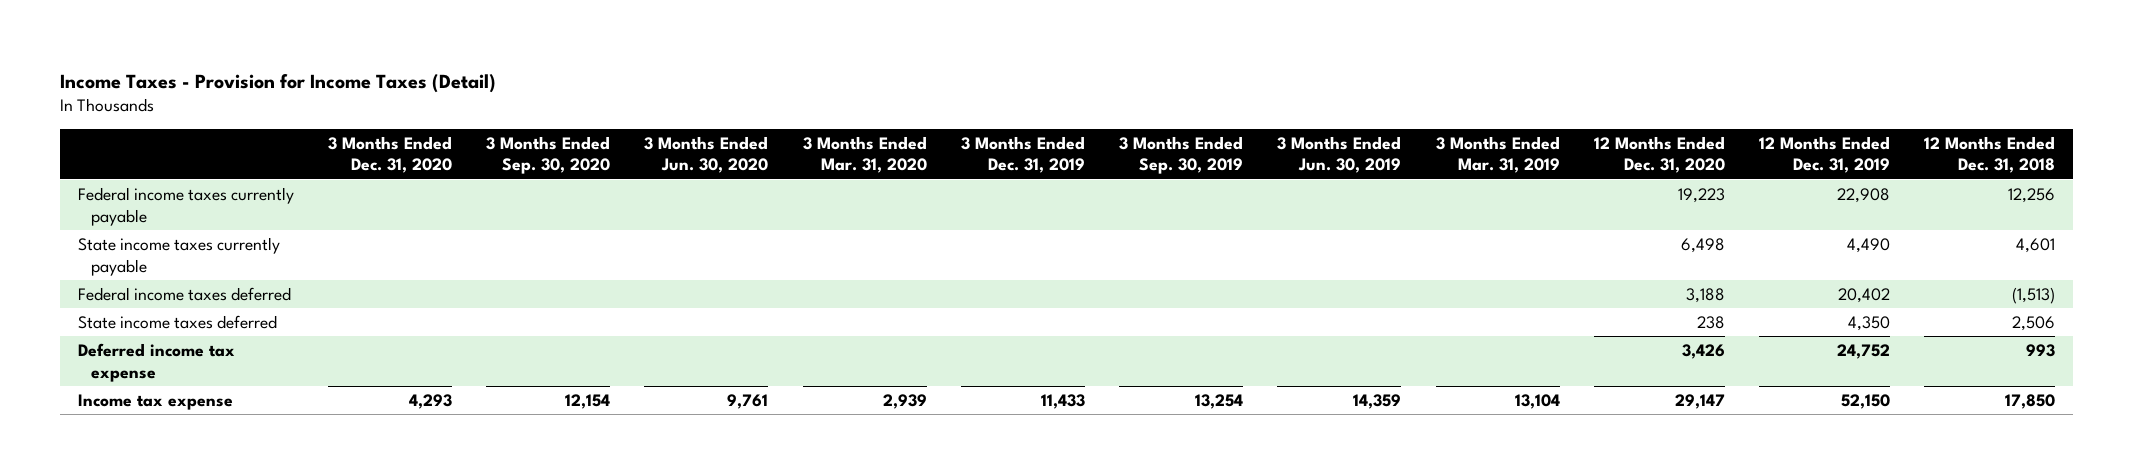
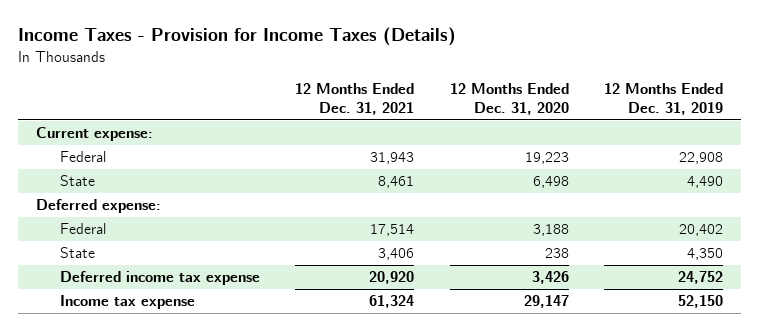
- Income Taxes - Provision for Income Taxes (Detail)
+ Income Taxes - Provision for Income Taxes (Details)
- | 3 Months Ended Dec. 31, 2020 | 3 Months Ended Sep. 30, 2020 | 3 Months Ended Jun. 30, 2020 | 3 Months Ended Mar. 31, 2020 | 3 Months Ended Dec. 31, 2019 | 3 Months Ended Sep. 30, 2019 | 3 Months Ended Jun. 30, 2019 | 3 Months Ended Mar. 31, 2019 | 12 Months Ended Dec. 31, 2020 | 12 Months Ended Dec. 31, 2019 | 12 Months Ended Dec. 31, 2018
+ | 12 Months Ended Dec. 31, 2021 | 12 Months Ended Dec. 31, 2020 | 12 Months Ended Dec. 31, 2019
- Federal income taxes currently payable | | | | | | | | | 19,223 | 22,908 | 12,256
- State income taxes currently payable | | | | | | | | | 6,498 | 4,490 | 4,601
- Federal income taxes deferred | | | | | | | | | 3,188 | 20,402 | (1,513)
- State income taxes deferred | | | | | | | | | 238 | 4,350 | 2,506
+ Current expense:
+ Federal | 31,943 | 19,223 | 22,908
+ State | 8,461 | 6,498 | 4,490
+ Deferred expense:
+ Federal | 17,514 | 3,188 | 20,402
+ State | 3,406 | 238 | 4,350

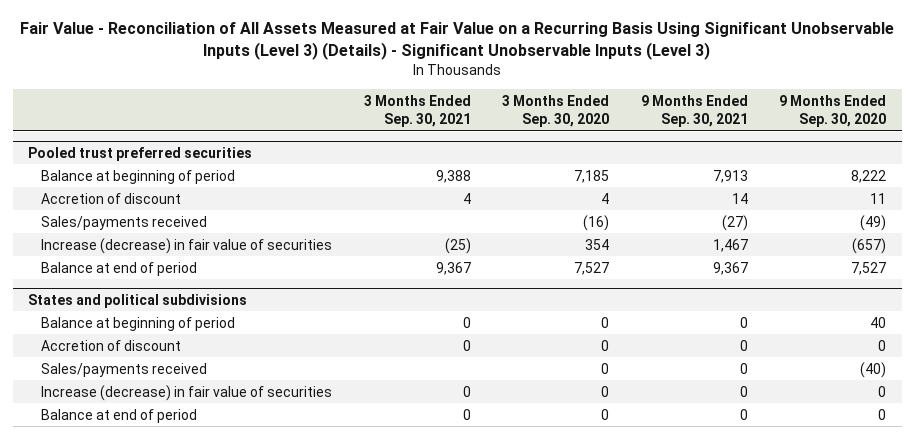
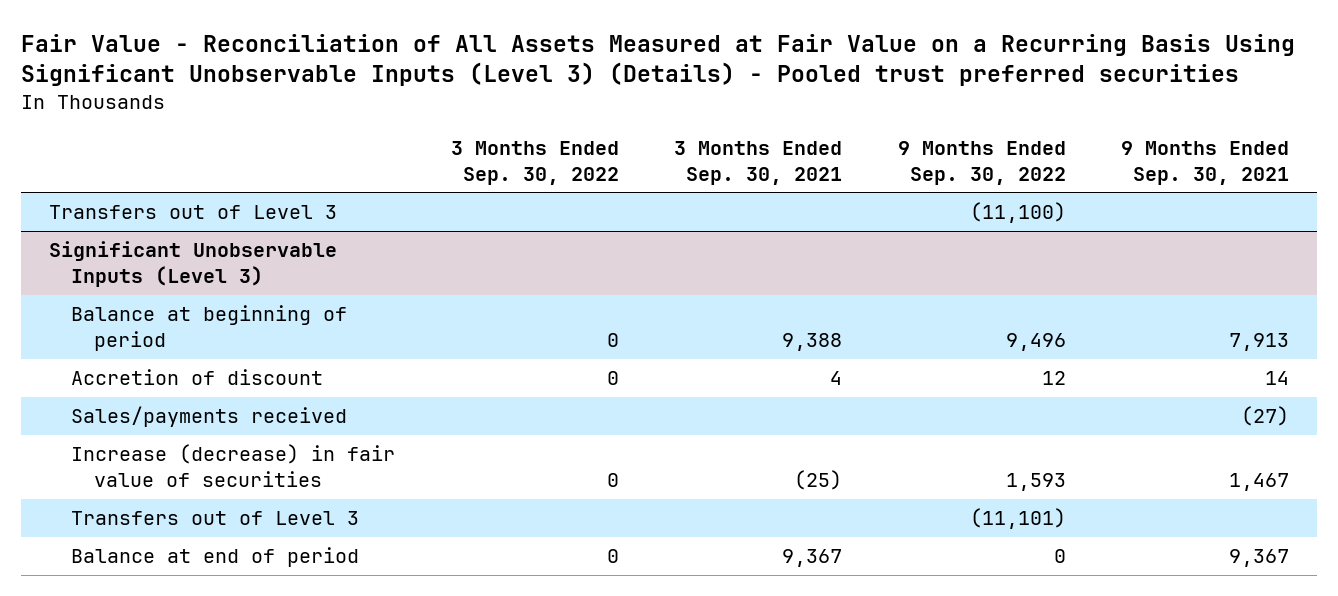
- Fair Value - Reconciliation of All Assets Measured at Fair Value on a Recurring Basis Using Significant Unobservable Inputs (Level 3) (Details) - Significant Unobservable Inputs (Level 3)
+ Fair Value - Reconciliation of All Assets Measured at Fair Value on a Recurring Basis Using Significant Unobservable Inputs (Level 3) (Details) - Pooled trust preferred securities
- | 3 Months Ended Sep. 30, 2021 | 3 Months Ended Sep. 30, 2020 | 9 Months Ended Sep. 30, 2021 | 9 Months Ended Sep. 30, 2020
+ | 3 Months Ended Sep. 30, 2022 | 3 Months Ended Sep. 30, 2021 | 9 Months Ended Sep. 30, 2022 | 9 Months Ended Sep. 30, 2021
- Pooled trust preferred securities
+ Transfers out of Level 3 | | | (11,100) |
+ Significant Unobservable Inputs (Level 3)
+ Transfers out of Level 3 | | | (11,101) |
- States and political subdivisions
- Balance at beginning of period | 0 | 0 | 0 | 40
- Accretion of discount | 0 | 0 | 0 | 0
- Sales/payments received | | 0 | 0 | (40)
- Increase (decrease) in fair value of securities | 0 | 0 | 0 | 0
- Balance at end of period | 0 | 0 | 0 | 0

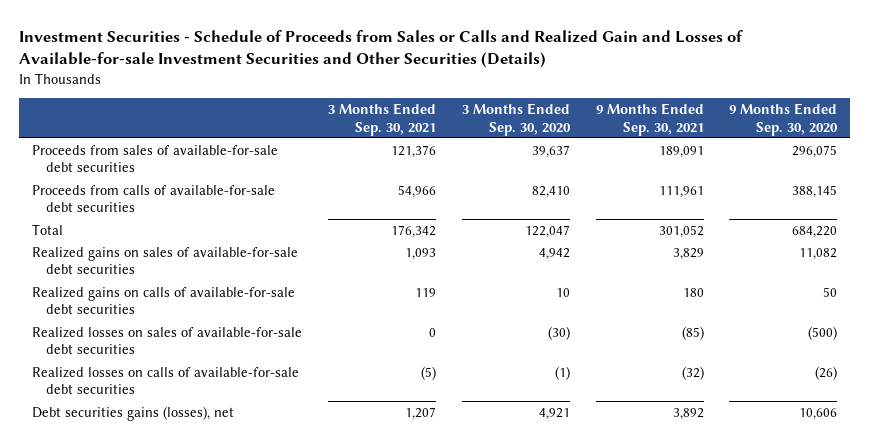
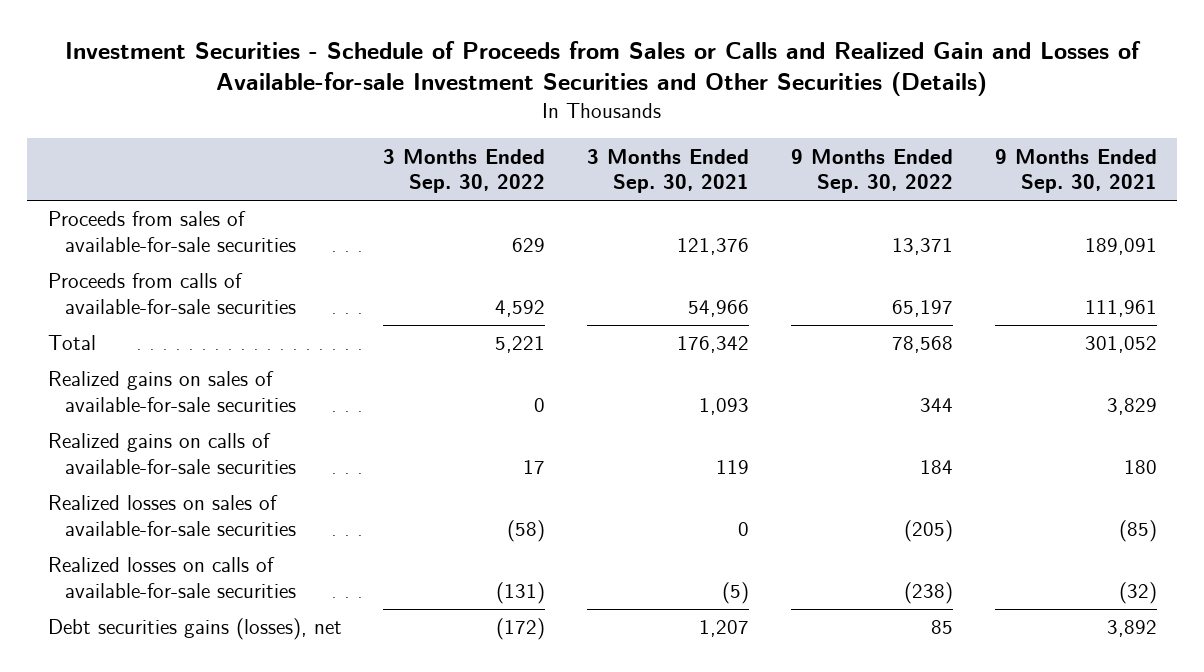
- | 3 Months Ended Sep. 30, 2021 | 3 Months Ended Sep. 30, 2020 | 9 Months Ended Sep. 30, 2021 | 9 Months Ended Sep. 30, 2020
+ | 3 Months Ended Sep. 30, 2022 | 3 Months Ended Sep. 30, 2021 | 9 Months Ended Sep. 30, 2022 | 9 Months Ended Sep. 30, 2021
- Proceeds from sales of available-for-sale debt securities | 121,376 | 39,637 | 189,091 | 296,075
- Proceeds from calls of available-for-sale debt securities | 54,966 | 82,410 | 111,961 | 388,145
+ Proceeds from sales of available-for-sale securities | 629 | 121,376 | 13,371 | 189,091
+ Proceeds from calls of available-for-sale securities | 4,592 | 54,966 | 65,197 | 111,961
- Realized gains on sales of available-for-sale debt securities | 1,093 | 4,942 | 3,829 | 11,082
- Realized gains on calls of available-for-sale debt securities | 119 | 10 | 180 | 50
- Realized losses on sales of available-for-sale debt securities | 0 | (30) | (85) | (500)
- Realized losses on calls of available-for-sale debt securities | (5) | (1) | (32) | (26)
+ Realized gains on sales of available-for-sale securities | 0 | 1,093 | 344 | 3,829
+ Realized gains on calls of available-for-sale securities | 17 | 119 | 184 | 180
+ Realized losses on sales of available-for-sale securities | (58) | 0 | (205) | (85)
+ Realized losses on calls of available-for-sale securities | (131) | (5) | (238) | (32)

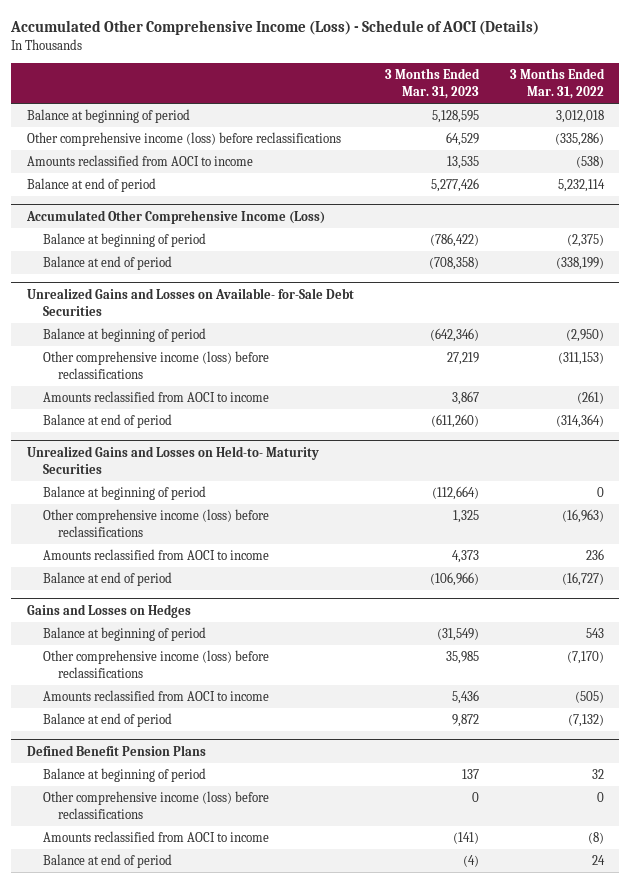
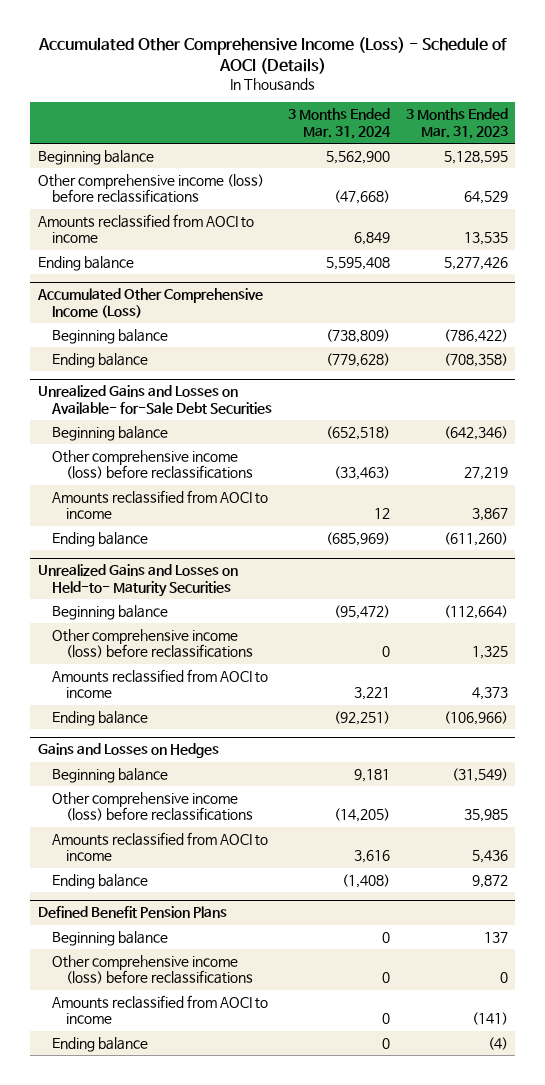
- | 3 Months Ended Mar. 31, 2023 | 3 Months Ended Mar. 31, 2022
+ | 3 Months Ended Mar. 31, 2024 | 3 Months Ended Mar. 31, 2023
- Balance at beginning of period | 5,128,595 | 3,012,018
+ Beginning balance | 5,562,900 | 5,128,595
- Balance at end of period | 5,277,426 | 5,232,114
+ Ending balance | 5,595,408 | 5,277,426
@ Accumulated Other Comprehensive Income (Loss)
- Balance at beginning of period | (786,422) | (2,375)
- Balance at end of period | (708,358) | (338,199)
+ Beginning balance | (738,809) | (786,422)
+ Ending balance | (779,628) | (708,358)
@ Unrealized Gains and Losses on Available- for-Sale Debt Securities
- Balance at beginning of period | (642,346) | (2,950)
+ Beginning balance | (652,518) | (642,346)
- Balance at end of period | (611,260) | (314,364)
+ Ending balance | (685,969) | (611,260)
@ Unrealized Gains and Losses on Held-to- Maturity Securities
- Balance at beginning of period | (112,664) | 0
+ Beginning balance | (95,472) | (112,664)
- Balance at end of period | (106,966) | (16,727)
+ Ending balance | (92,251) | (106,966)
@ Gains and Losses on Hedges
- Balance at beginning of period | (31,549) | 543
+ Beginning balance | 9,181 | (31,549)
- Balance at end of period | 9,872 | (7,132)
+ Ending balance | (1,408) | 9,872
@ Defined Benefit Pension Plans
- Balance at beginning of period | 137 | 32
+ Beginning balance | 0 | 137
- Balance at end of period | (4) | 24
+ Ending balance | 0 | (4)

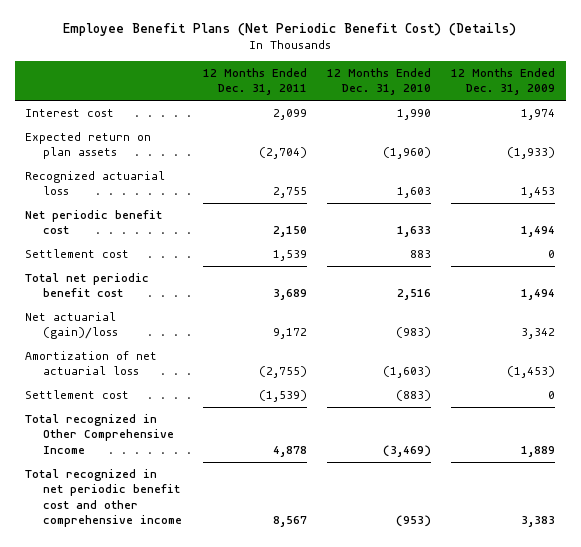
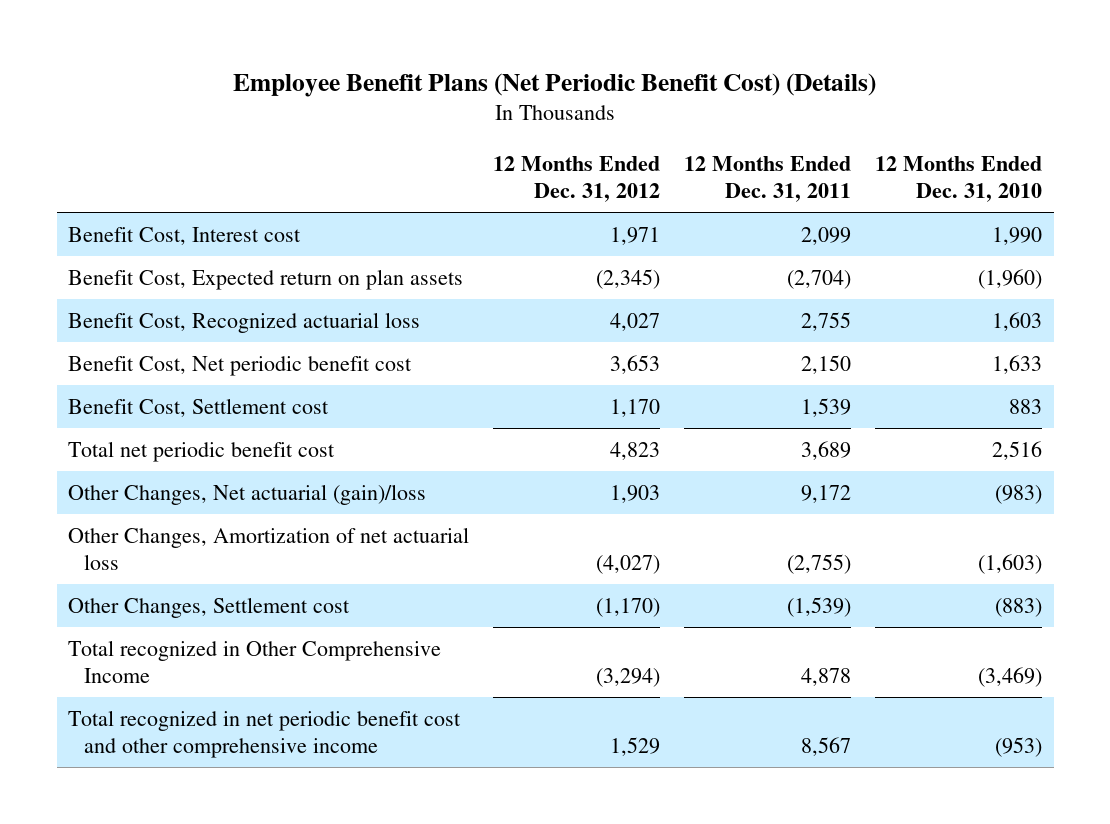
- | 12 Months Ended Dec. 31, 2011 | 12 Months Ended Dec. 31, 2010 | 12 Months Ended Dec. 31, 2009
+ | 12 Months Ended Dec. 31, 2012 | 12 Months Ended Dec. 31, 2011 | 12 Months Ended Dec. 31, 2010
- Interest cost | 2,099 | 1,990 | 1,974
- Expected return on plan assets | (2,704) | (1,960) | (1,933)
- Recognized actuarial loss | 2,755 | 1,603 | 1,453
- Net periodic benefit cost | 2,150 | 1,633 | 1,494
- Settlement cost | 1,539 | 883 | 0
+ Benefit Cost, Interest cost | 1,971 | 2,099 | 1,990
+ Benefit Cost, Expected return on plan assets | (2,345) | (2,704) | (1,960)
+ Benefit Cost, Recognized actuarial loss | 4,027 | 2,755 | 1,603
+ Benefit Cost, Net periodic benefit cost | 3,653 | 2,150 | 1,633
+ Benefit Cost, Settlement cost | 1,170 | 1,539 | 883
- Net actuarial (gain)/loss | 9,172 | (983) | 3,342
- Amortization of net actuarial loss | (2,755) | (1,603) | (1,453)
- Settlement cost | (1,539) | (883) | 0
+ Other Changes, Net actuarial (gain)/loss | 1,903 | 9,172 | (983)
+ Other Changes, Amortization of net actuarial loss | (4,027) | (2,755) | (1,603)
+ Other Changes, Settlement cost | (1,170) | (1,539) | (883)

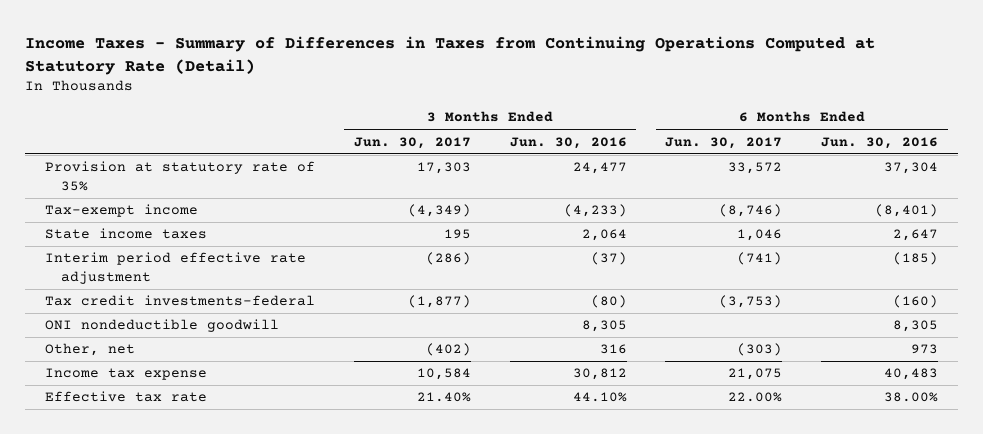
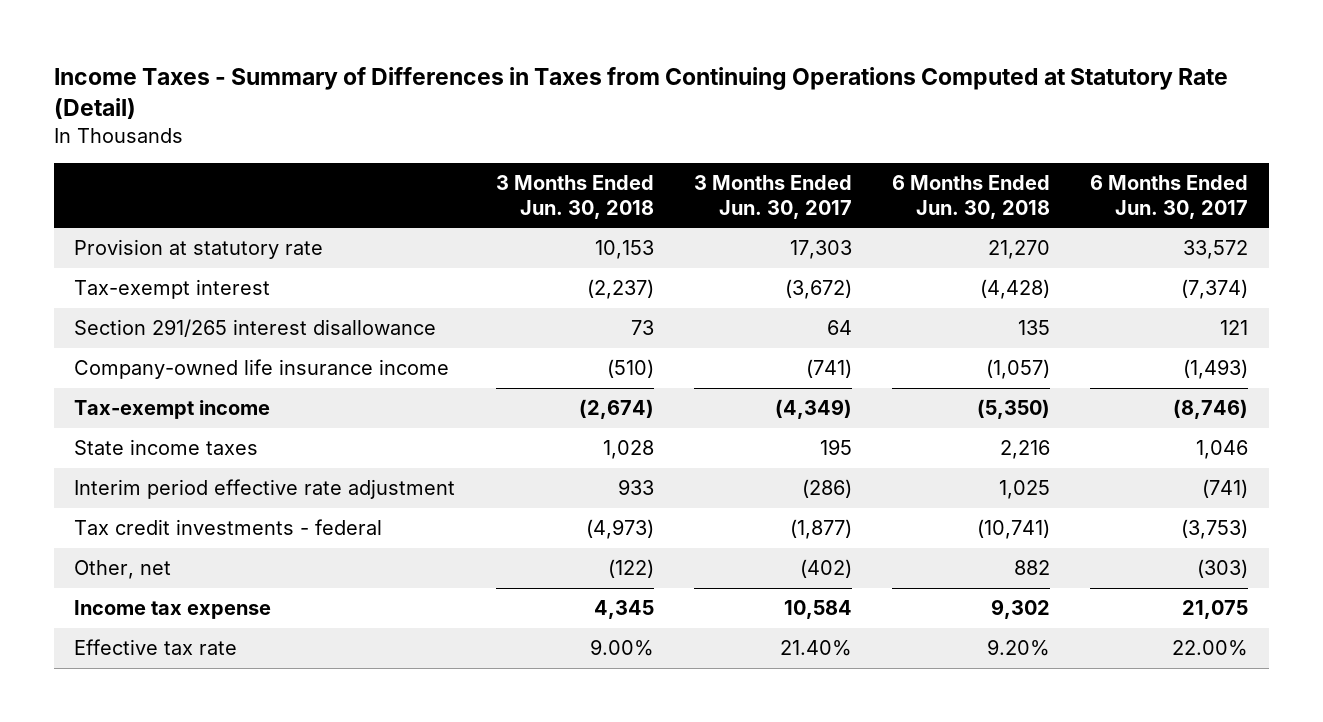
- | 3 Months Ended Jun. 30, 2017 | 3 Months Ended Jun. 30, 2016 | 6 Months Ended Jun. 30, 2017 | 6 Months Ended Jun. 30, 2016
+ | 3 Months Ended Jun. 30, 2018 | 3 Months Ended Jun. 30, 2017 | 6 Months Ended Jun. 30, 2018 | 6 Months Ended Jun. 30, 2017
- Provision at statutory rate of 35% | 17,303 | 24,477 | 33,572 | 37,304
+ Provision at statutory rate | 10,153 | 17,303 | 21,270 | 33,572
+ Tax-exempt interest | (2,237) | (3,672) | (4,428) | (7,374)
+ Section 291/265 interest disallowance | 73 | 64 | 135 | 121
+ Company-owned life insurance income | (510) | (741) | (1,057) | (1,493)
- Tax credit investments-federal | (1,877) | (80) | (3,753) | (160)
- ONI nondeductible goodwill | | 8,305 | | 8,305
+ Tax credit investments - federal | (4,973) | (1,877) | (10,741) | (3,753)

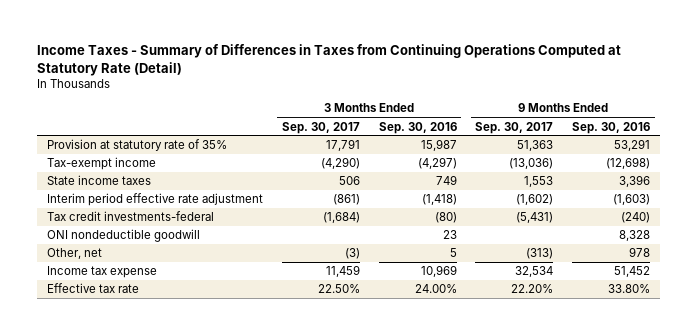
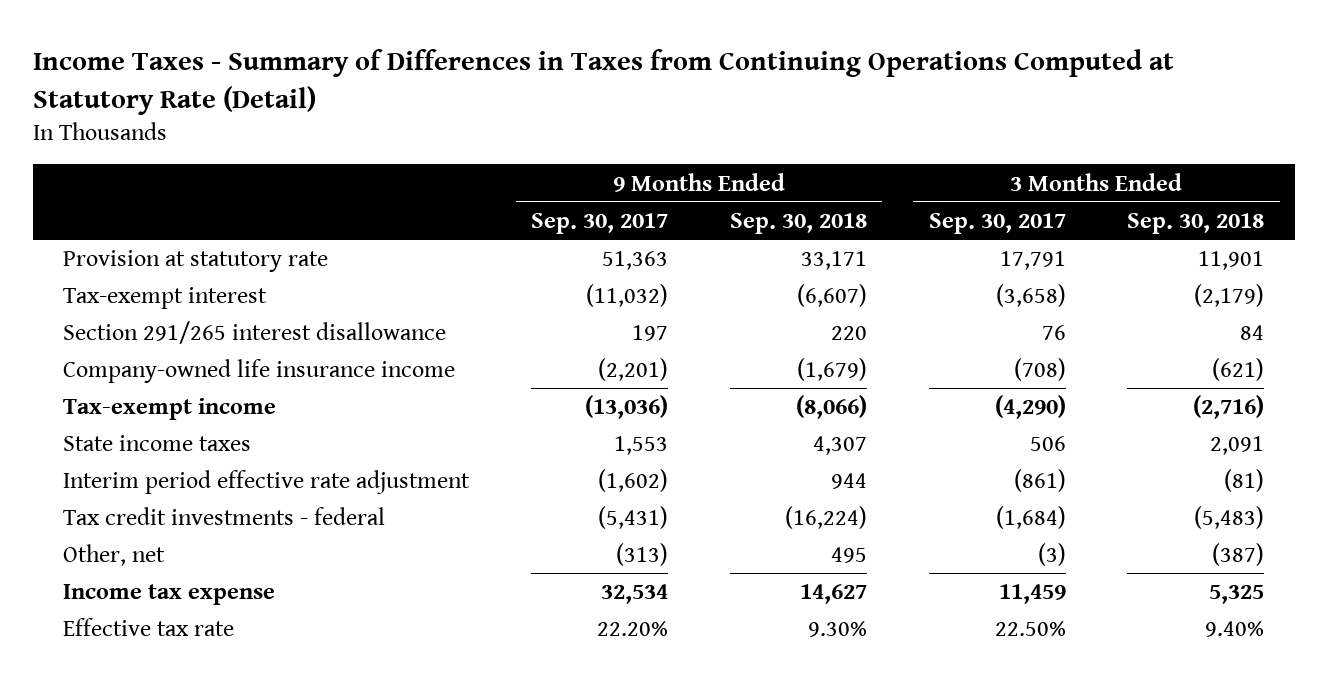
- | 3 Months Ended Sep. 30, 2017 | 3 Months Ended Sep. 30, 2016 | 9 Months Ended Sep. 30, 2017 | 9 Months Ended Sep. 30, 2016
+ | 9 Months Ended Sep. 30, 2017 | 9 Months Ended Sep. 30, 2018 | 3 Months Ended Sep. 30, 2017 | 3 Months Ended Sep. 30, 2018
- Provision at statutory rate of 35% | 17,791 | 15,987 | 51,363 | 53,291
+ Provision at statutory rate | 51,363 | 33,171 | 17,791 | 11,901
+ Tax-exempt interest | (11,032) | (6,607) | (3,658) | (2,179)
+ Section 291/265 interest disallowance | 197 | 220 | 76 | 84
+ Company-owned life insurance income | (2,201) | (1,679) | (708) | (621)
- Tax credit investments-federal | (1,684) | (80) | (5,431) | (240)
- ONI nondeductible goodwill | | 23 | | 8,328
+ Tax credit investments - federal | (5,431) | (16,224) | (1,684) | (5,483)

